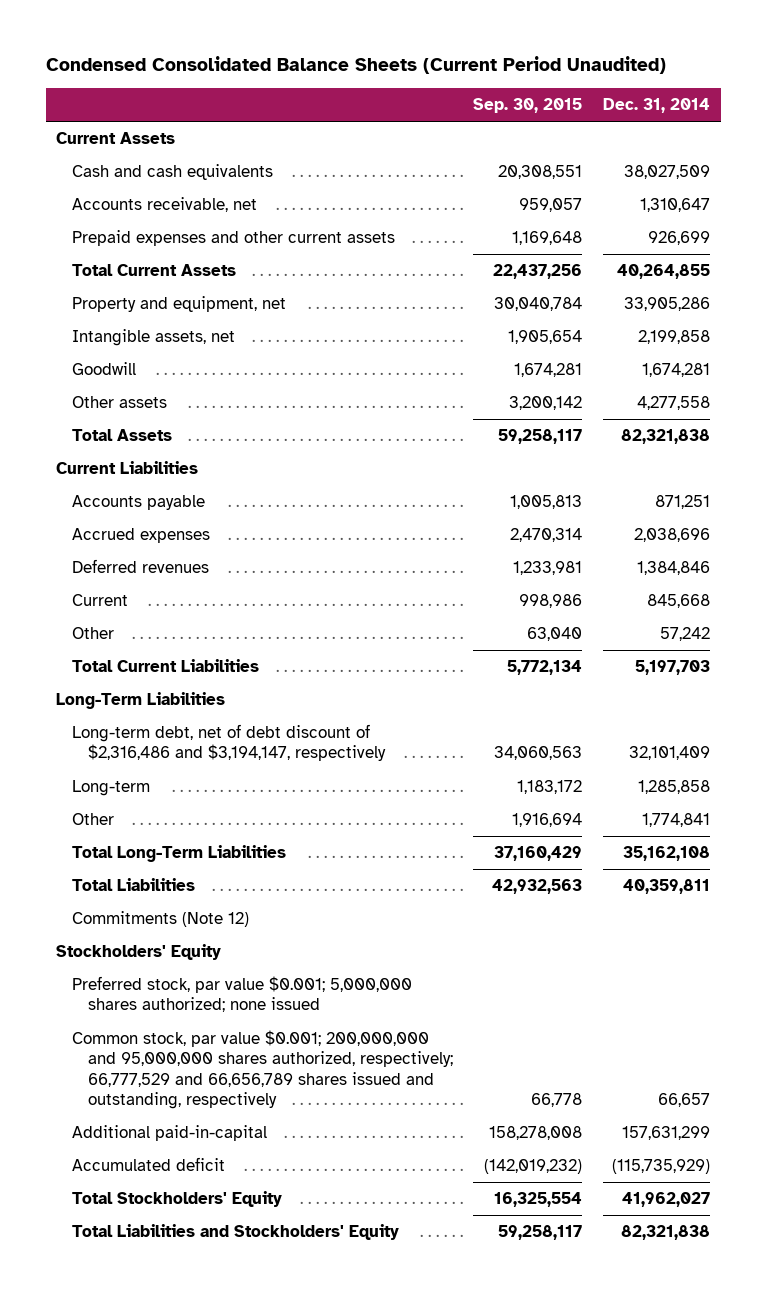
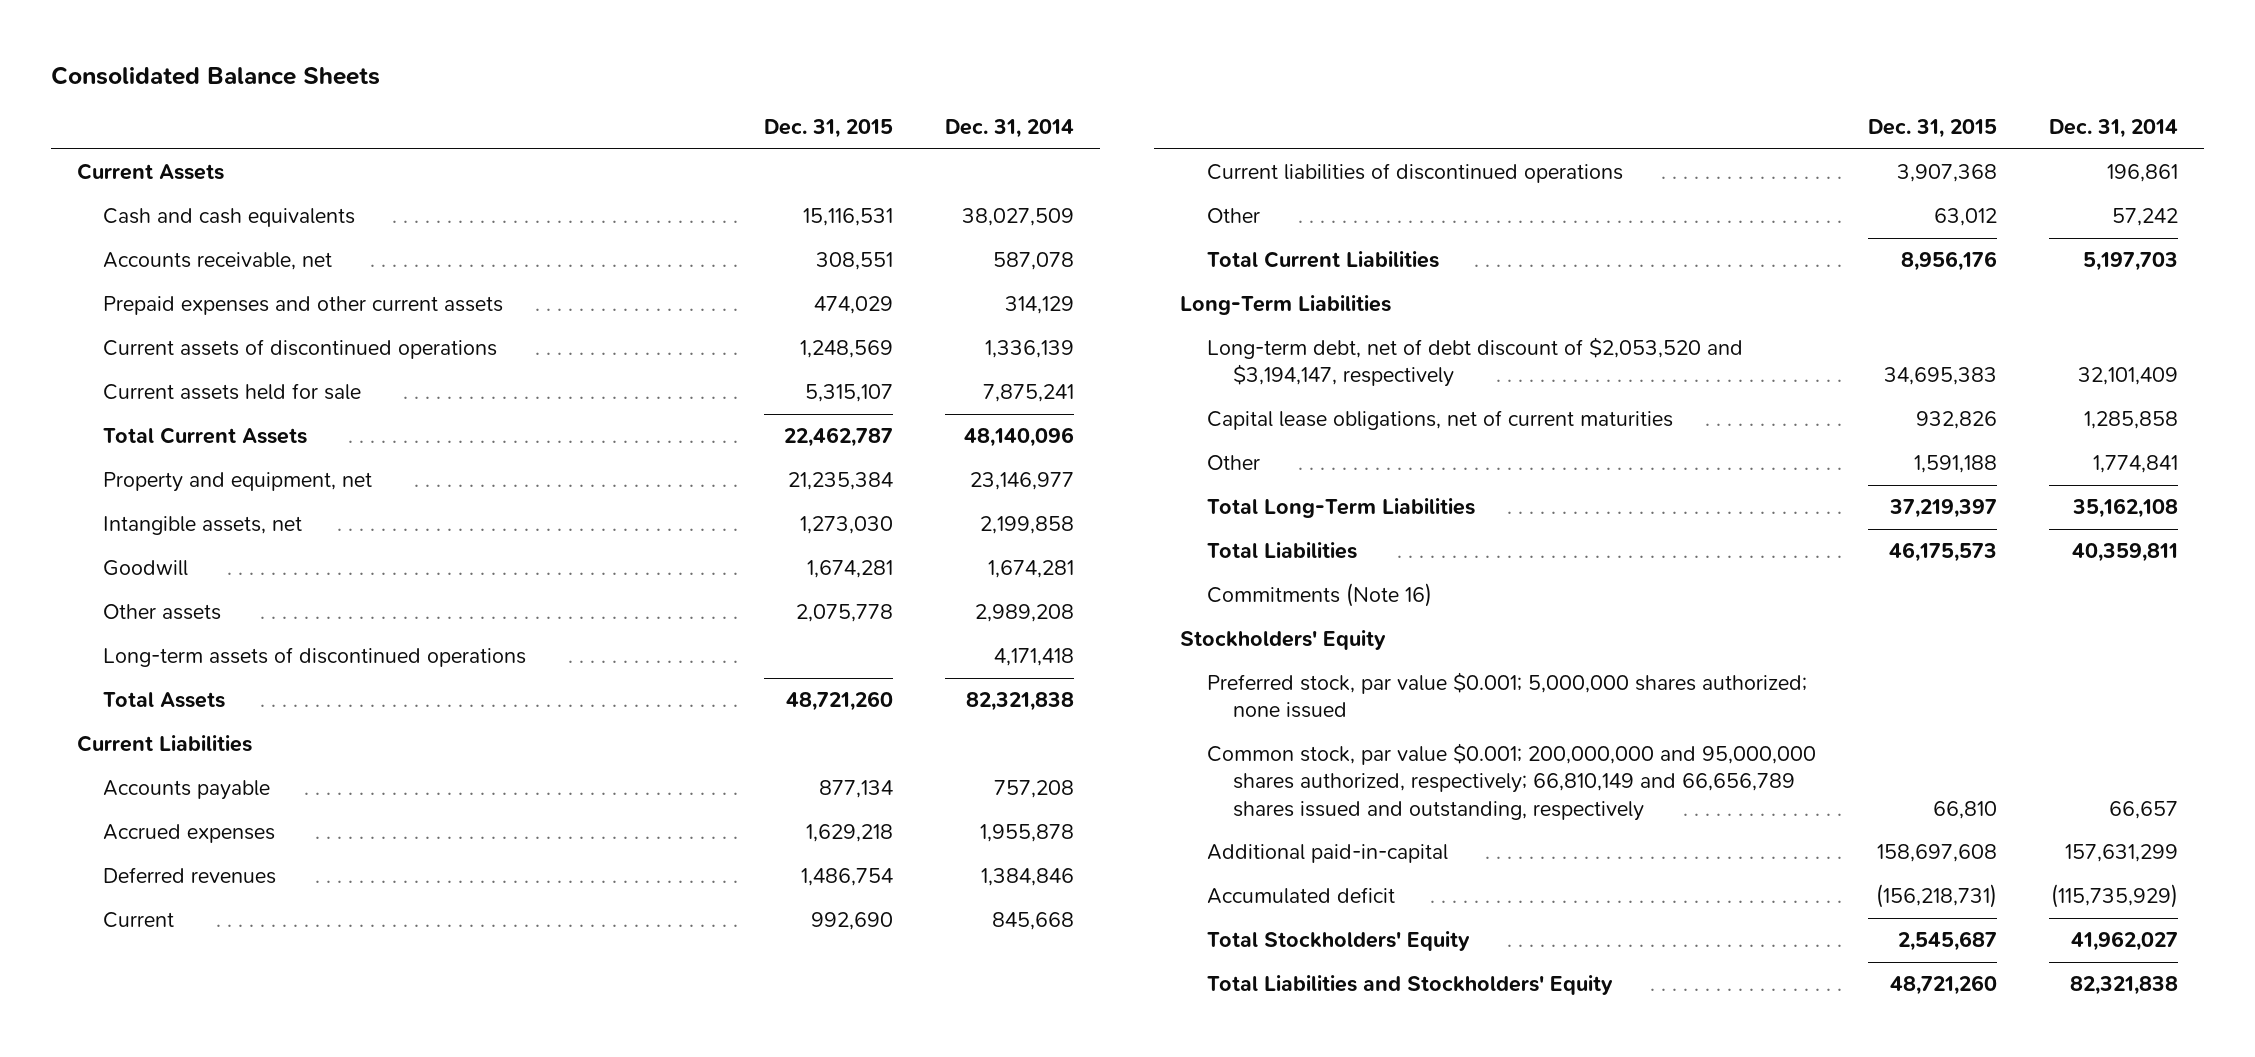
- Condensed Consolidated Balance Sheets (Current Period Unaudited)
+ Consolidated Balance Sheets
- | Sep. 30, 2015 | Dec. 31, 2014
+ | Dec. 31, 2015 | Dec. 31, 2014
- Accounts receivable, net | 959,057 | 1,310,647
- Prepaid expenses and other current assets | 1,169,648 | 926,699
- Total Current Assets | 22,437,256 | 40,264,855
- Property and equipment, net | 30,040,784 | 33,905,286
+ Accounts receivable, net | 308,551 | 587,078
+ Prepaid expenses and other current assets | 474,029 | 314,129
+ Current assets of discontinued operations | 1,248,569 | 1,336,139
+ Current assets held for sale | 5,315,107 | 7,875,241
+ Total Current Assets | 22,462,787 | 48,140,096
+ Property and equipment, net | 21,235,384 | 23,146,977
- Other assets | 3,200,142 | 4,277,558
+ Other assets | 2,075,778 | 2,989,208
+ Long-term assets of discontinued operations | | 4,171,418
- Accounts payable | 1,005,813 | 871,251
- Accrued expenses | 2,470,314 | 2,038,696
+ Accounts payable | 877,134 | 757,208
+ Accrued expenses | 1,629,218 | 1,955,878
+ Current liabilities of discontinued operations | 3,907,368 | 196,861
- Long-term debt, net of debt discount of $2,316,486 and $3,194,147, respectively | 34,060,563 | 32,101,409
- Long-term | 1,183,172 | 1,285,858
+ Long-term debt, net of debt discount of $2,053,520 and $3,194,147, respectively | 34,695,383 | 32,101,409
+ Capital lease obligations, net of current maturities | 932,826 | 1,285,858
- Commitments (Note 12)
+ Commitments (Note 16)
- Common stock, par value $0.001; 200,000,000 and 95,000,000 shares authorized, respectively; 66,777,529 and 66,656,789 shares issued and outstanding, respectively | 66,778 | 66,657
+ Common stock, par value $0.001; 200,000,000 and 95,000,000 shares authorized, respectively; 66,810,149 and 66,656,789 shares issued and outstanding, respectively | 66,810 | 66,657

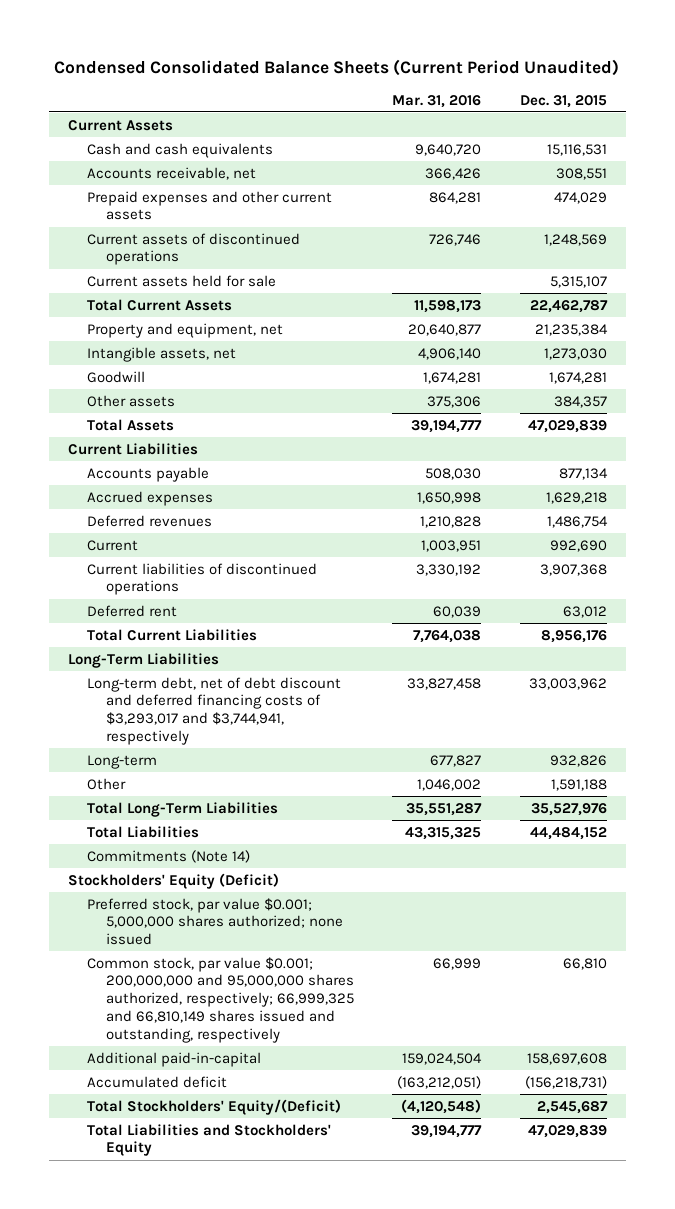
- Consolidated Balance Sheets
+ Condensed Consolidated Balance Sheets (Current Period Unaudited)
- | Dec. 31, 2015 | Dec. 31, 2014
+ | Mar. 31, 2016 | Dec. 31, 2015
- Other assets | 2,075,778 | 2,989,208
- Long-term assets of discontinued operations | | 4,171,418
- Total Assets | 48,721,260 | 82,321,838
+ Other assets | 375,306 | 384,357
+ Total Assets | 39,194,777 | 47,029,839
- Other | 63,012 | 57,242
+ Deferred rent | 60,039 | 63,012
- Long-term debt, net of debt discount of $2,053,520 and $3,194,147, respectively | 34,695,383 | 32,101,409
- Capital lease obligations, net of current maturities | 932,826 | 1,285,858
+ Long-term debt, net of debt discount and deferred financing costs of $3,293,017 and $3,744,941, respectively | 33,827,458 | 33,003,962
+ Long-term | 677,827 | 932,826
- Total Long-Term Liabilities | 37,219,397 | 35,162,108
- Total Liabilities | 46,175,573 | 40,359,811
- Commitments (Note 16)
- Stockholders' Equity
+ Total Long-Term Liabilities | 35,551,287 | 35,527,976
+ Total Liabilities | 43,315,325 | 44,484,152
+ Commitments (Note 14)
+ Stockholders' Equity (Deficit)
- Common stock, par value $0.001; 200,000,000 and 95,000,000 shares authorized, respectively; 66,810,149 and 66,656,789 shares issued and outstanding, respectively | 66,810 | 66,657
+ Common stock, par value $0.001; 200,000,000 and 95,000,000 shares authorized, respectively; 66,999,325 and 66,810,149 shares issued and outstanding, respectively | 66,999 | 66,810
- Total Stockholders' Equity | 2,545,687 | 41,962,027
- Total Liabilities and Stockholders' Equity | 48,721,260 | 82,321,838
+ Total Stockholders' Equity/(Deficit) | (4,120,548) | 2,545,687
+ Total Liabilities and Stockholders' Equity | 39,194,777 | 47,029,839

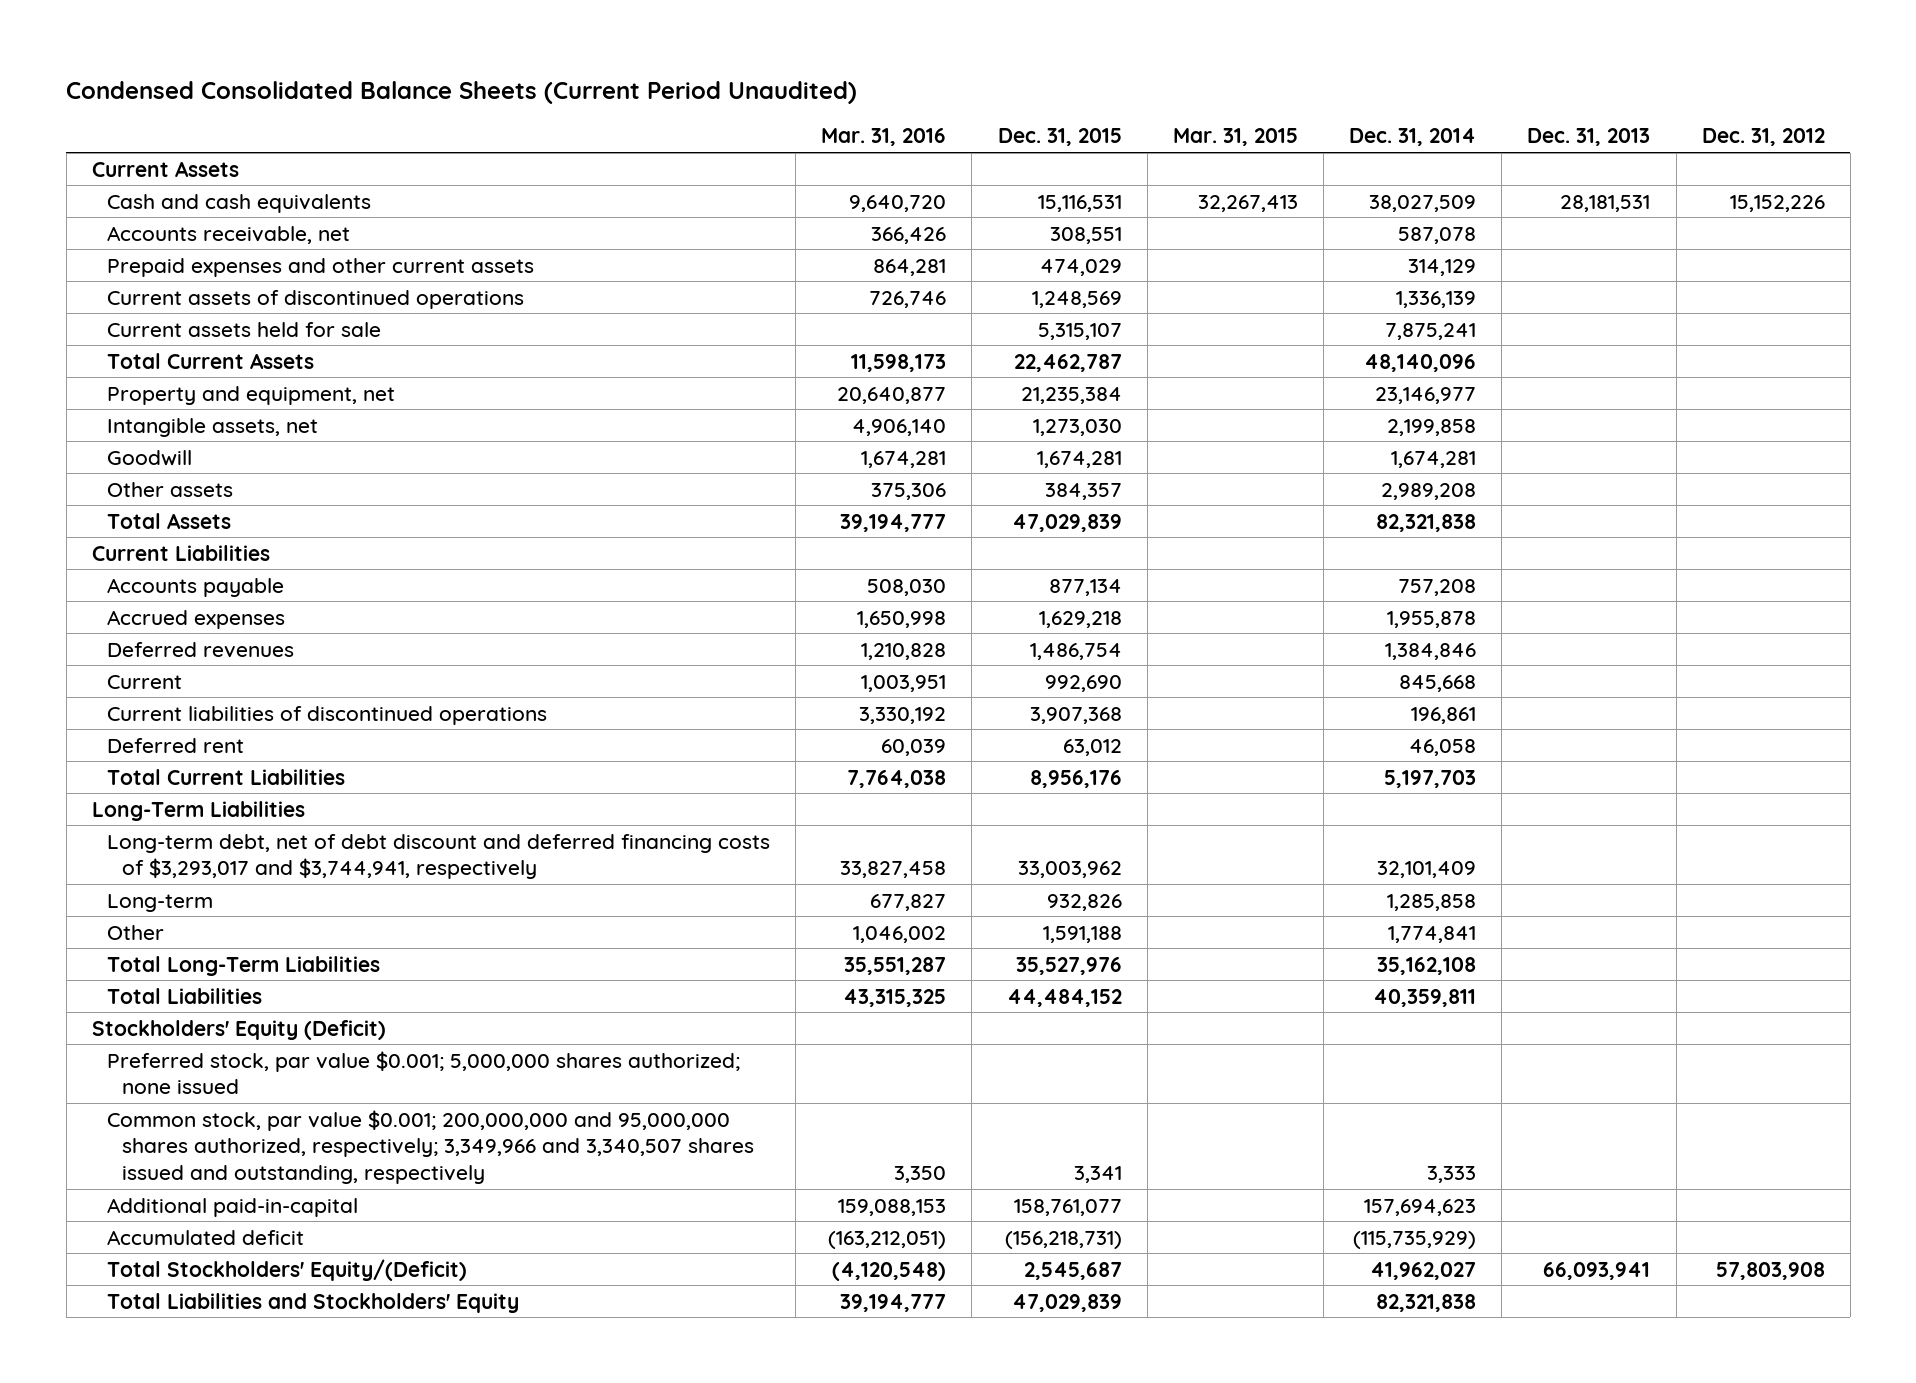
- | Mar. 31, 2016 | Dec. 31, 2015
+ | Mar. 31, 2016 | Dec. 31, 2015 | Mar. 31, 2015 | Dec. 31, 2014 | Dec. 31, 2013 | Dec. 31, 2012
- Commitments (Note 14)
- Common stock, par value $0.001; 200,000,000 and 95,000,000 shares authorized, respectively; 66,999,325 and 66,810,149 shares issued and outstanding, respectively | 66,999 | 66,810
- Additional paid-in-capital | 159,024,504 | 158,697,608
+ Common stock, par value $0.001; 200,000,000 and 95,000,000 shares authorized, respectively; 3,349,966 and 3,340,507 shares issued and outstanding, respectively | 3,350 | 3,341 | | 3,333 | |
+ Additional paid-in-capital | 159,088,153 | 158,761,077 | | 157,694,623 | |

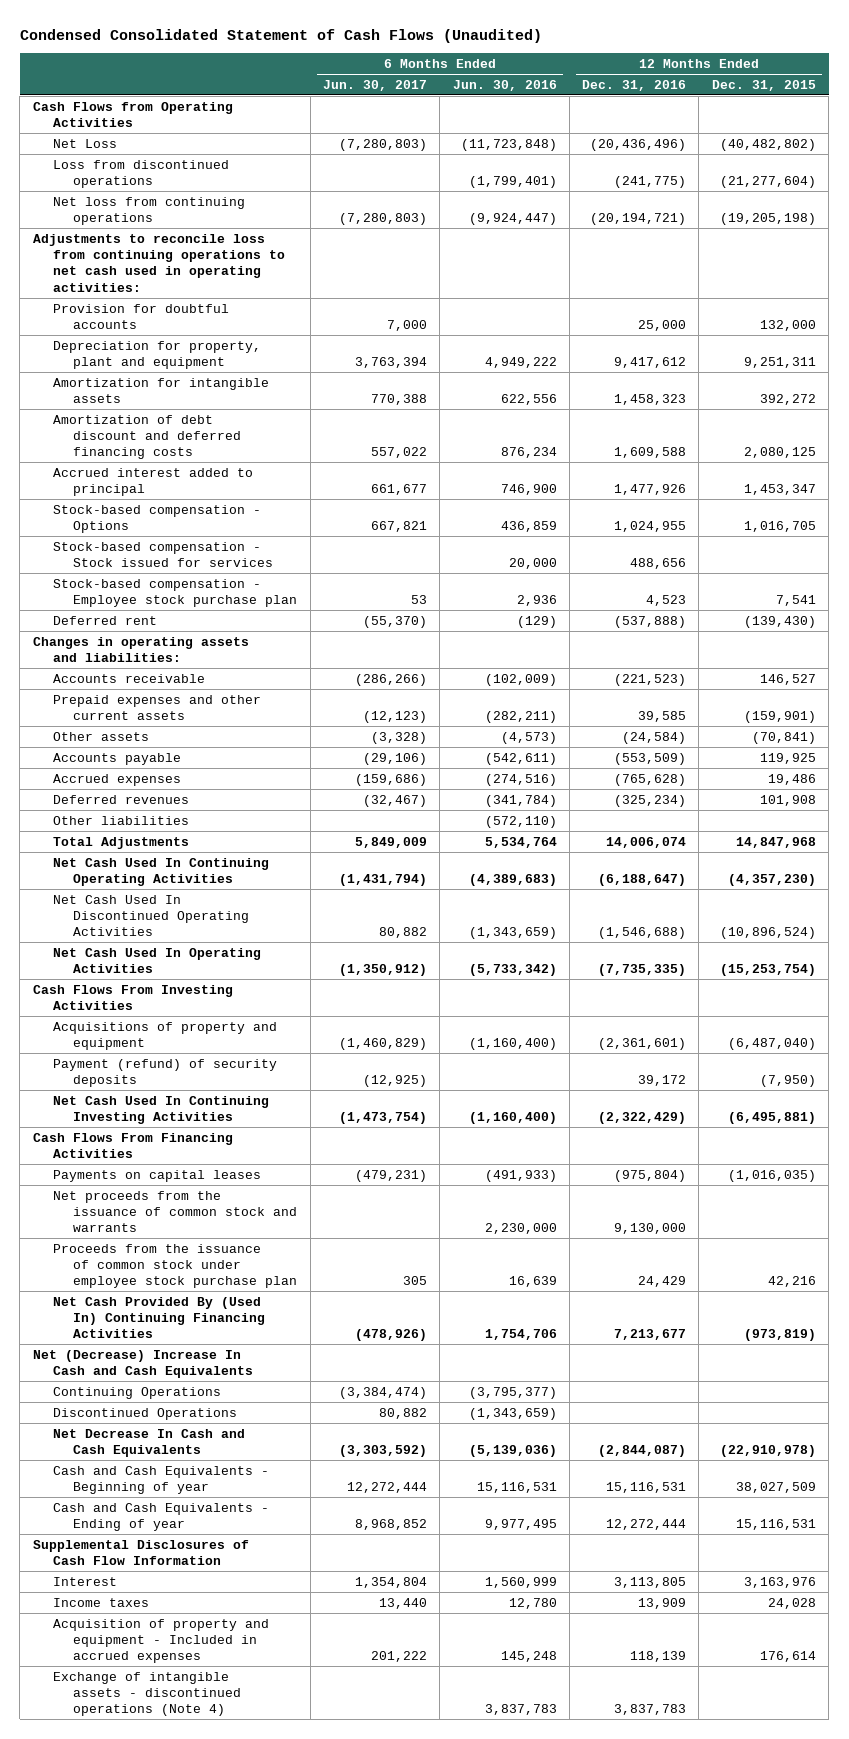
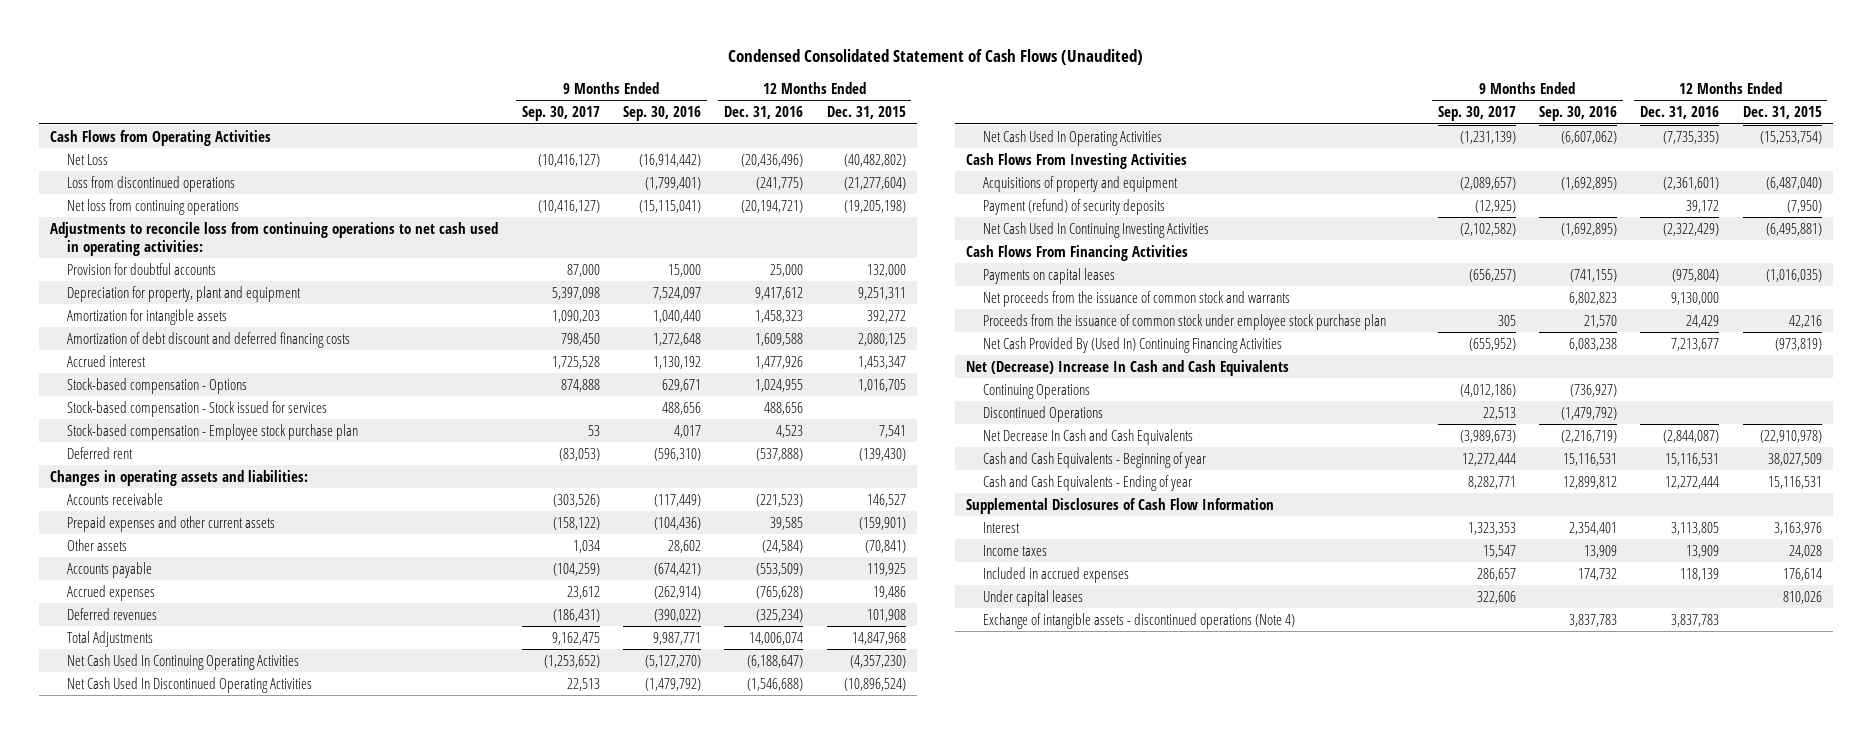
- | 6 Months Ended Jun. 30, 2017 | 6 Months Ended Jun. 30, 2016 | 12 Months Ended Dec. 31, 2016 | 12 Months Ended Dec. 31, 2015
+ | 9 Months Ended Sep. 30, 2017 | 9 Months Ended Sep. 30, 2016 | 12 Months Ended Dec. 31, 2016 | 12 Months Ended Dec. 31, 2015
- Accrued interest added to principal | 661,677 | 746,900 | 1,477,926 | 1,453,347
+ Accrued interest | 1,725,528 | 1,130,192 | 1,477,926 | 1,453,347
- Other liabilities | | (572,110) | |
- Acquisition of property and equipment - Included in accrued expenses | 201,222 | 145,248 | 118,139 | 176,614
+ Included in accrued expenses | 286,657 | 174,732 | 118,139 | 176,614
+ Under capital leases | 322,606 | | | 810,026

